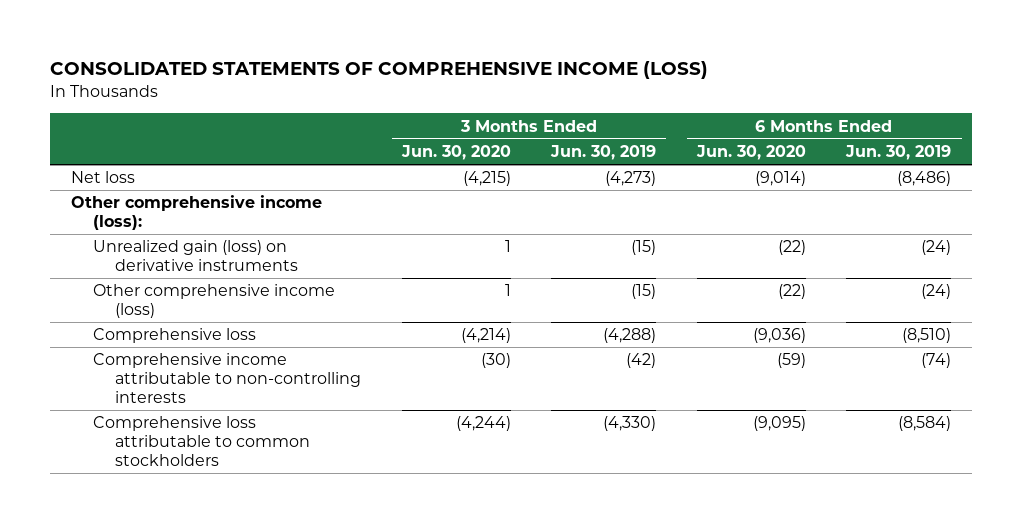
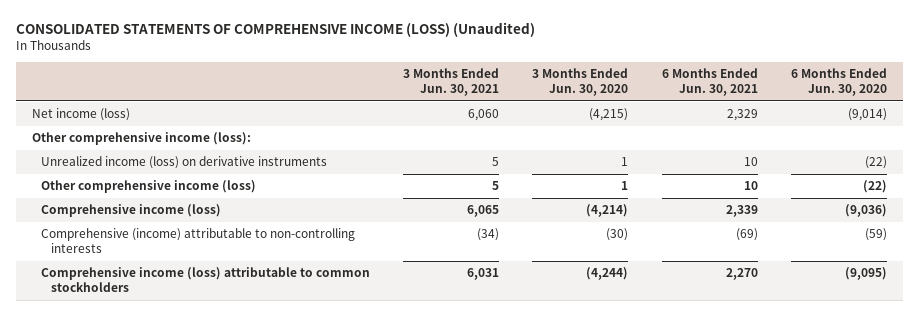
- CONSOLIDATED STATEMENTS OF COMPREHENSIVE INCOME (LOSS)
+ CONSOLIDATED STATEMENTS OF COMPREHENSIVE INCOME (LOSS) (Unaudited)
- | 3 Months Ended Jun. 30, 2020 | 3 Months Ended Jun. 30, 2019 | 6 Months Ended Jun. 30, 2020 | 6 Months Ended Jun. 30, 2019
+ | 3 Months Ended Jun. 30, 2021 | 3 Months Ended Jun. 30, 2020 | 6 Months Ended Jun. 30, 2021 | 6 Months Ended Jun. 30, 2020
- Net loss | (4,215) | (4,273) | (9,014) | (8,486)
+ Net income (loss) | 6,060 | (4,215) | 2,329 | (9,014)
- Unrealized gain (loss) on derivative instruments | 1 | (15) | (22) | (24)
+ Unrealized income (loss) on derivative instruments | 5 | 1 | 10 | (22)
- Comprehensive loss | (4,214) | (4,288) | (9,036) | (8,510)
- Comprehensive income attributable to non-controlling interests | (30) | (42) | (59) | (74)
- Comprehensive loss attributable to common stockholders | (4,244) | (4,330) | (9,095) | (8,584)
+ Comprehensive income (loss) | 6,065 | (4,214) | 2,339 | (9,036)
+ Comprehensive (income) attributable to non-controlling interests | (34) | (30) | (69) | (59)
+ Comprehensive income (loss) attributable to common stockholders | 6,031 | (4,244) | 2,270 | (9,095)

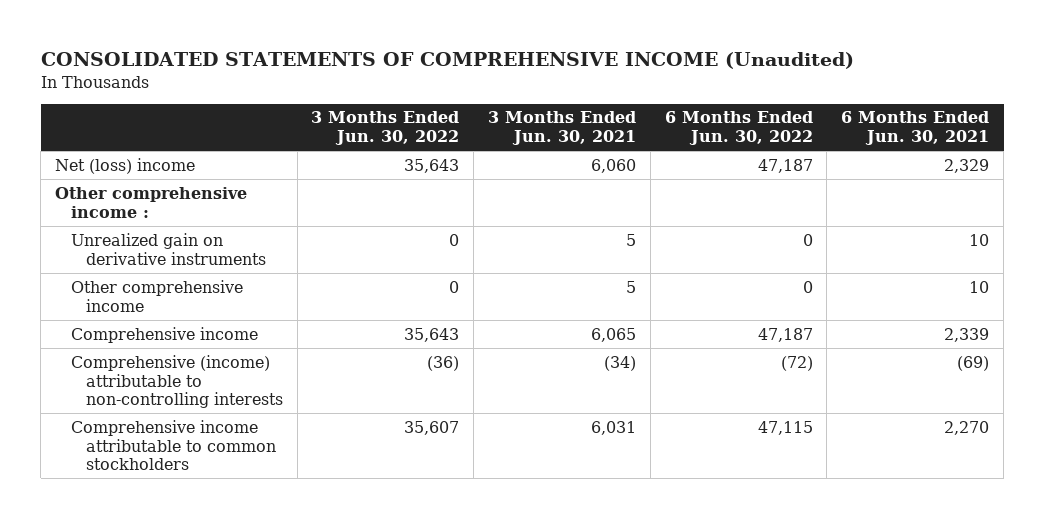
- CONSOLIDATED STATEMENTS OF COMPREHENSIVE INCOME (LOSS) (Unaudited)
+ CONSOLIDATED STATEMENTS OF COMPREHENSIVE INCOME (Unaudited)
- | 3 Months Ended Jun. 30, 2021 | 3 Months Ended Jun. 30, 2020 | 6 Months Ended Jun. 30, 2021 | 6 Months Ended Jun. 30, 2020
+ | 3 Months Ended Jun. 30, 2022 | 3 Months Ended Jun. 30, 2021 | 6 Months Ended Jun. 30, 2022 | 6 Months Ended Jun. 30, 2021
- Net income (loss) | 6,060 | (4,215) | 2,329 | (9,014)
- Other comprehensive income (loss):
- Unrealized income (loss) on derivative instruments | 5 | 1 | 10 | (22)
- Other comprehensive income (loss) | 5 | 1 | 10 | (22)
- Comprehensive income (loss) | 6,065 | (4,214) | 2,339 | (9,036)
+ Net (loss) income | 35,643 | 6,060 | 47,187 | 2,329
+ Other comprehensive income :
+ Unrealized gain on derivative instruments | 0 | 5 | 0 | 10
+ Other comprehensive income | 0 | 5 | 0 | 10
+ Comprehensive income | 35,643 | 6,065 | 47,187 | 2,339
- Comprehensive income (loss) attributable to common stockholders | 6,031 | (4,244) | 2,270 | (9,095)
+ Comprehensive income attributable to common stockholders | 35,607 | 6,031 | 47,115 | 2,270

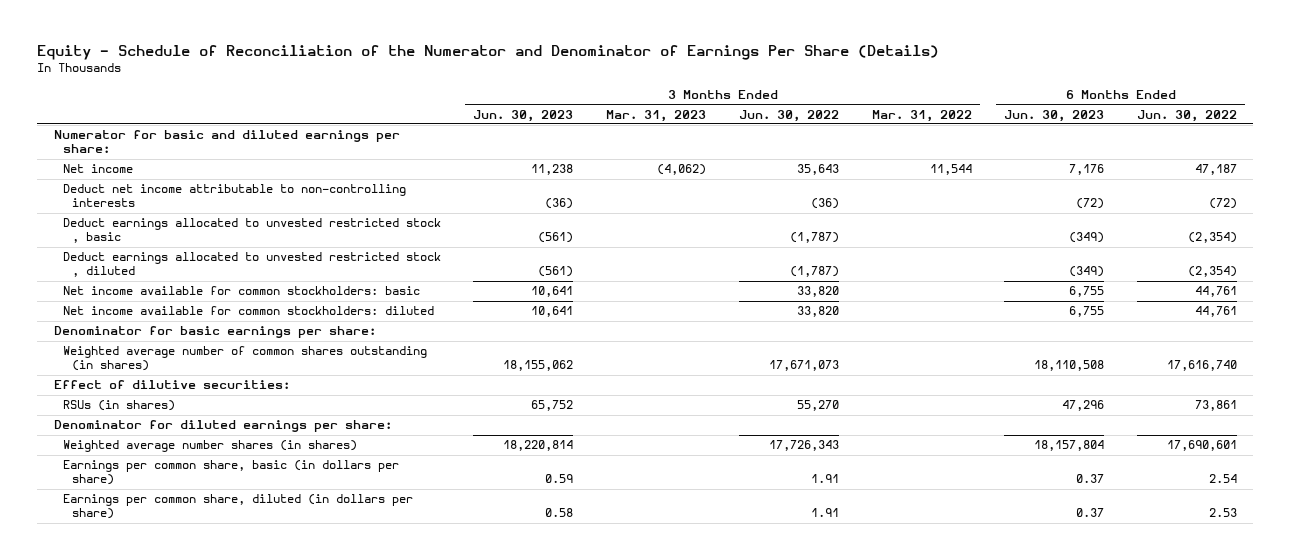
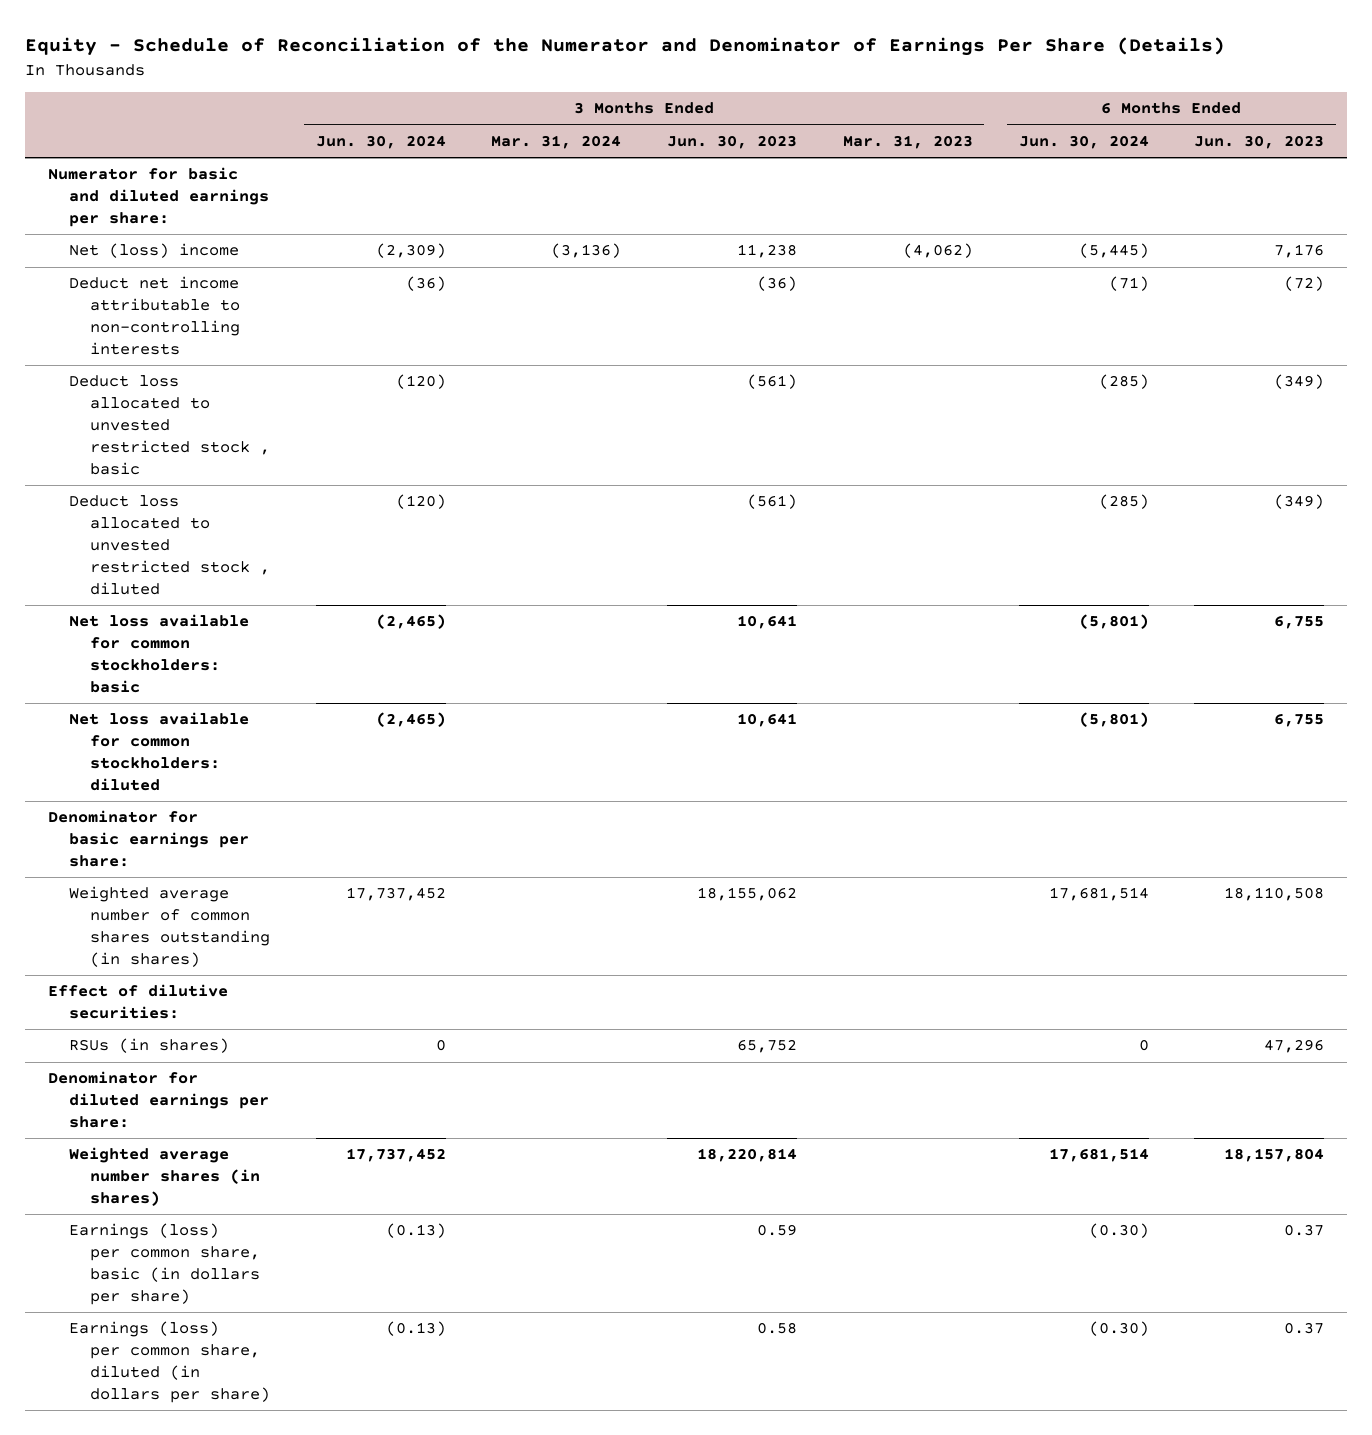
- | 3 Months Ended Jun. 30, 2023 | 3 Months Ended Mar. 31, 2023 | 3 Months Ended Jun. 30, 2022 | 3 Months Ended Mar. 31, 2022 | 6 Months Ended Jun. 30, 2023 | 6 Months Ended Jun. 30, 2022
+ | 3 Months Ended Jun. 30, 2024 | 3 Months Ended Mar. 31, 2024 | 3 Months Ended Jun. 30, 2023 | 3 Months Ended Mar. 31, 2023 | 6 Months Ended Jun. 30, 2024 | 6 Months Ended Jun. 30, 2023
- Net income | 11,238 | (4,062) | 35,643 | 11,544 | 7,176 | 47,187
+ Net (loss) income | (2,309) | (3,136) | 11,238 | (4,062) | (5,445) | 7,176
- Deduct earnings allocated to unvested restricted stock , basic | (561) | | (1,787) | | (349) | (2,354)
- Deduct earnings allocated to unvested restricted stock , diluted | (561) | | (1,787) | | (349) | (2,354)
- Net income available for common stockholders: basic | 10,641 | | 33,820 | | 6,755 | 44,761
- Net income available for common stockholders: diluted | 10,641 | | 33,820 | | 6,755 | 44,761
+ Deduct loss allocated to unvested restricted stock , basic | (120) | | (561) | | (285) | (349)
+ Deduct loss allocated to unvested restricted stock , diluted | (120) | | (561) | | (285) | (349)
+ Net loss available for common stockholders: basic | (2,465) | | 10,641 | | (5,801) | 6,755
+ Net loss available for common stockholders: diluted | (2,465) | | 10,641 | | (5,801) | 6,755
- Earnings per common share, basic (in dollars per share) | 0.59 | | 1.91 | | 0.37 | 2.54
- Earnings per common share, diluted (in dollars per share) | 0.58 | | 1.91 | | 0.37 | 2.53
+ Earnings (loss) per common share, basic (in dollars per share) | (0.13) | | 0.59 | | (0.30) | 0.37
+ Earnings (loss) per common share, diluted (in dollars per share) | (0.13) | | 0.58 | | (0.30) | 0.37

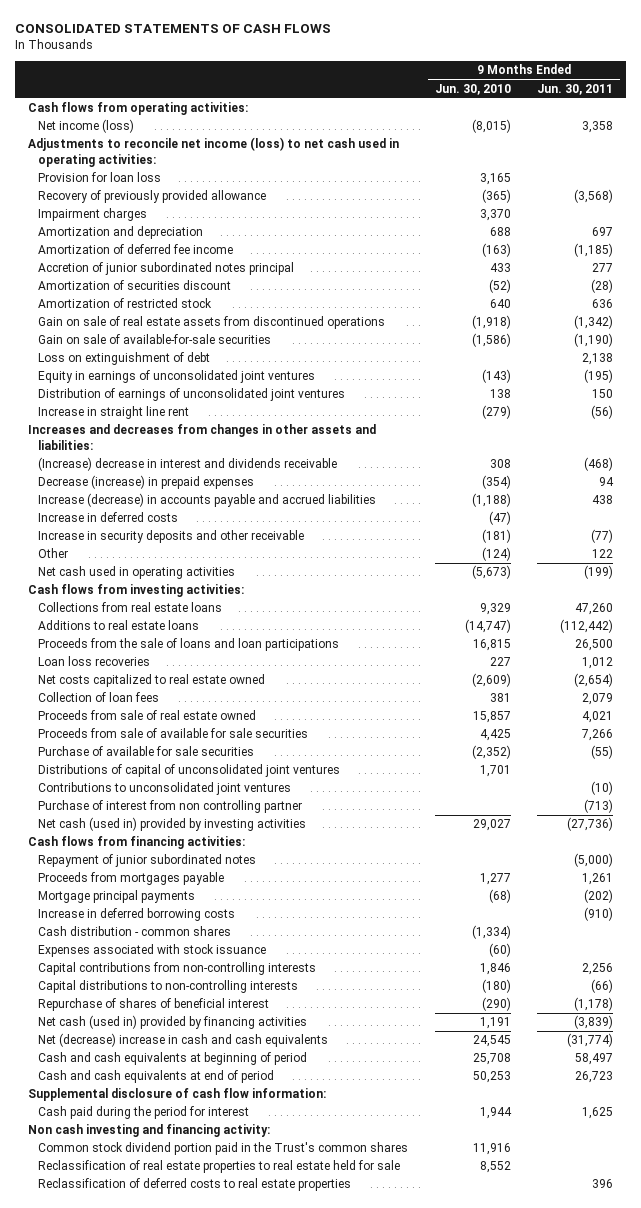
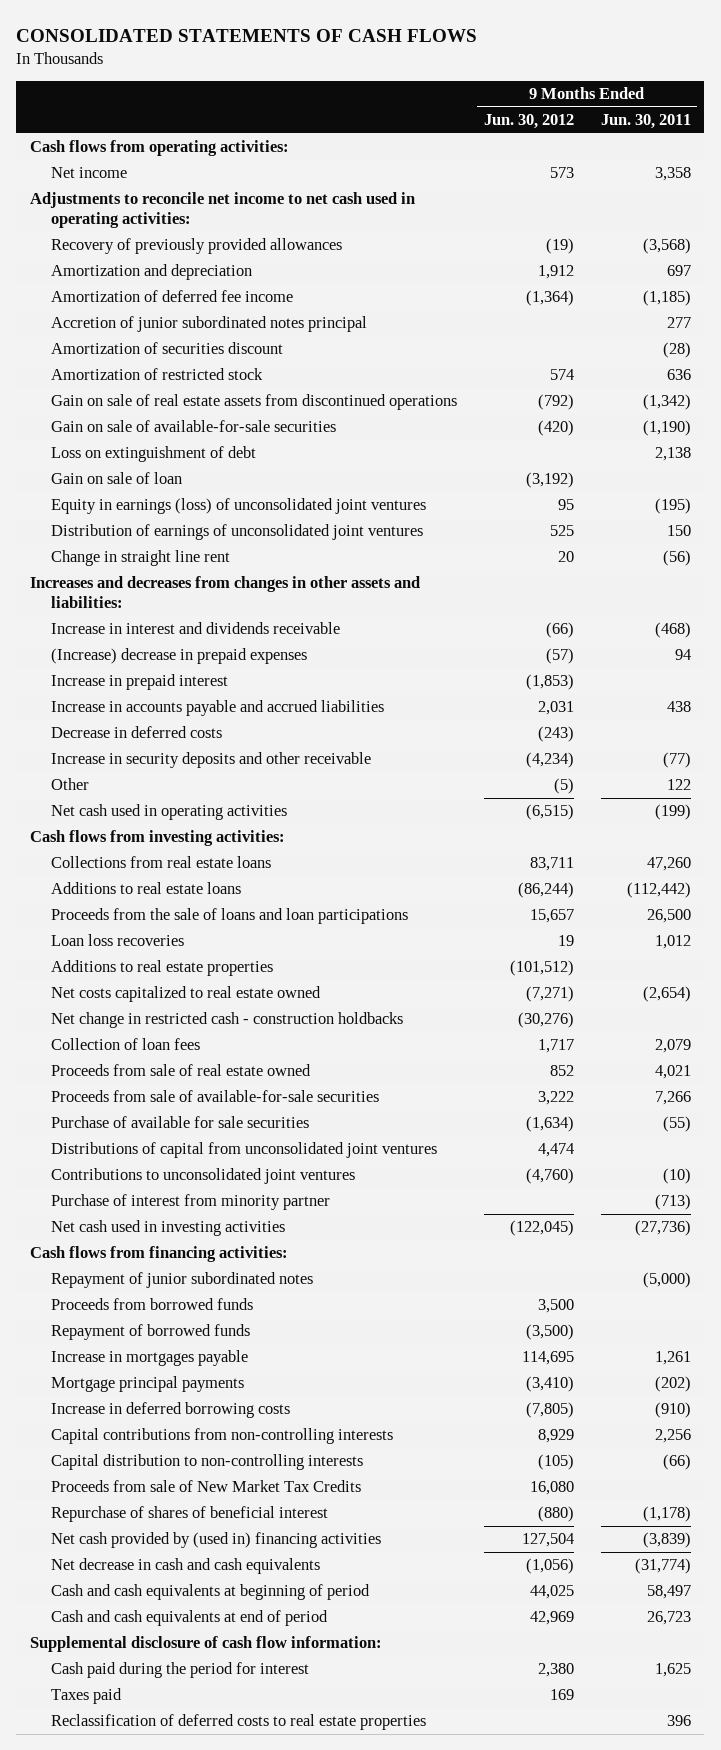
- | 9 Months Ended Jun. 30, 2010 | 9 Months Ended Jun. 30, 2011
+ | 9 Months Ended Jun. 30, 2012 | 9 Months Ended Jun. 30, 2011
- Net income (loss) | (8,015) | 3,358
- Adjustments to reconcile net income (loss) to net cash used in operating activities:
- Provision for loan loss | 3,165 |
- Recovery of previously provided allowance | (365) | (3,568)
- Impairment charges | 3,370 |
+ Net income | 573 | 3,358
+ Adjustments to reconcile net income to net cash used in operating activities:
+ Recovery of previously provided allowances | (19) | (3,568)
- Equity in earnings of unconsolidated joint ventures | (143) | (195)
+ Gain on sale of loan | (3,192) |
+ Equity in earnings (loss) of unconsolidated joint ventures | 95 | (195)
- Increase in straight line rent | (279) | (56)
+ Change in straight line rent | 20 | (56)
- (Increase) decrease in interest and dividends receivable | 308 | (468)
- Decrease (increase) in prepaid expenses | (354) | 94
- Increase (decrease) in accounts payable and accrued liabilities | (1,188) | 438
- Increase in deferred costs | (47) |
+ Increase in interest and dividends receivable | (66) | (468)
+ (Increase) decrease in prepaid expenses | (57) | 94
+ Increase in prepaid interest | (1,853) |
+ Increase in accounts payable and accrued liabilities | 2,031 | 438
+ Decrease in deferred costs | (243) |
+ Additions to real estate properties | (101,512) |
+ Net change in restricted cash - construction holdbacks | (30,276) |
- Proceeds from sale of available for sale securities | 4,425 | 7,266
+ Proceeds from sale of available-for-sale securities | 3,222 | 7,266
- Distributions of capital of unconsolidated joint ventures | 1,701 |
+ Distributions of capital from unconsolidated joint ventures | 4,474 |
- Purchase of interest from non controlling partner | | (713)
- Net cash (used in) provided by investing activities | 29,027 | (27,736)
+ Purchase of interest from minority partner | | (713)
+ Net cash used in investing activities | (122,045) | (27,736)
- Proceeds from mortgages payable | 1,277 | 1,261
+ Proceeds from borrowed funds | 3,500 |
+ Repayment of borrowed funds | (3,500) |
+ Increase in mortgages payable | 114,695 | 1,261
- Cash distribution - common shares | (1,334) |
- Expenses associated with stock issuance | (60) |
- Capital distributions to non-controlling interests | (180) | (66)
+ Capital distribution to non-controlling interests | (105) | (66)
+ Proceeds from sale of New Market Tax Credits | 16,080 |
- Net cash (used in) provided by financing activities | 1,191 | (3,839)
- Net (decrease) increase in cash and cash equivalents | 24,545 | (31,774)
+ Net cash provided by (used in) financing activities | 127,504 | (3,839)
+ Net decrease in cash and cash equivalents | (1,056) | (31,774)
- Non cash investing and financing activity:
- Common stock dividend portion paid in the Trust's common shares | 11,916 |
- Reclassification of real estate properties to real estate held for sale | 8,552 |
+ Taxes paid | 169 |

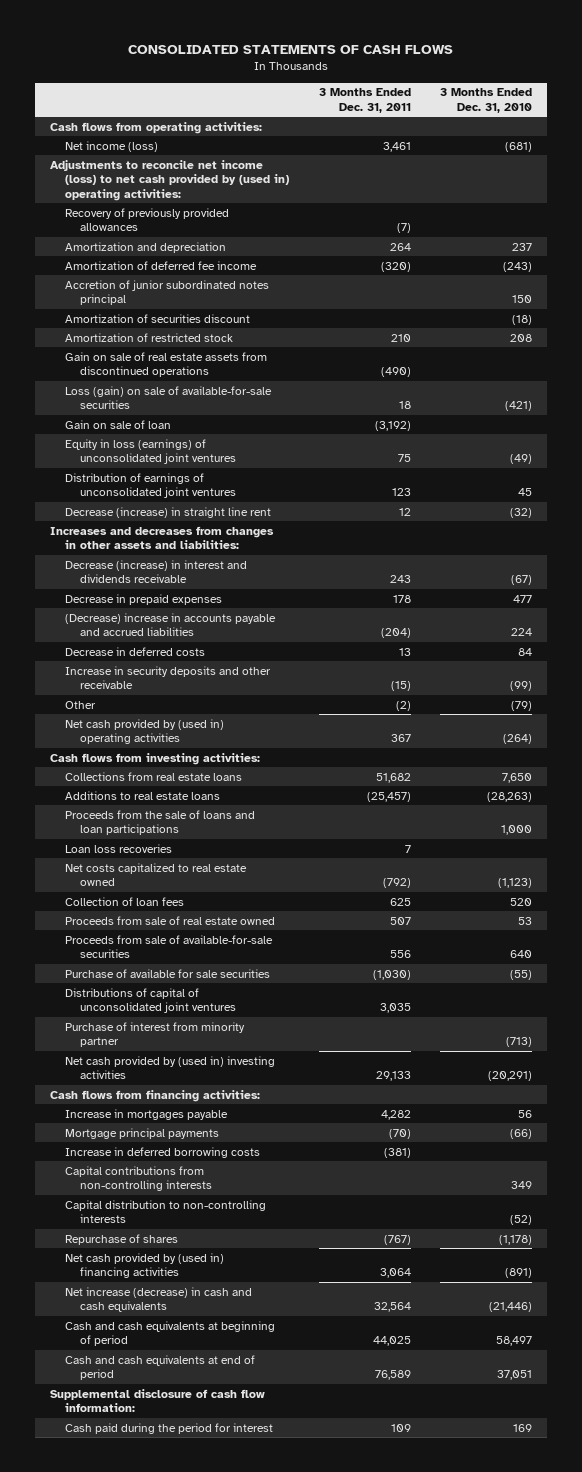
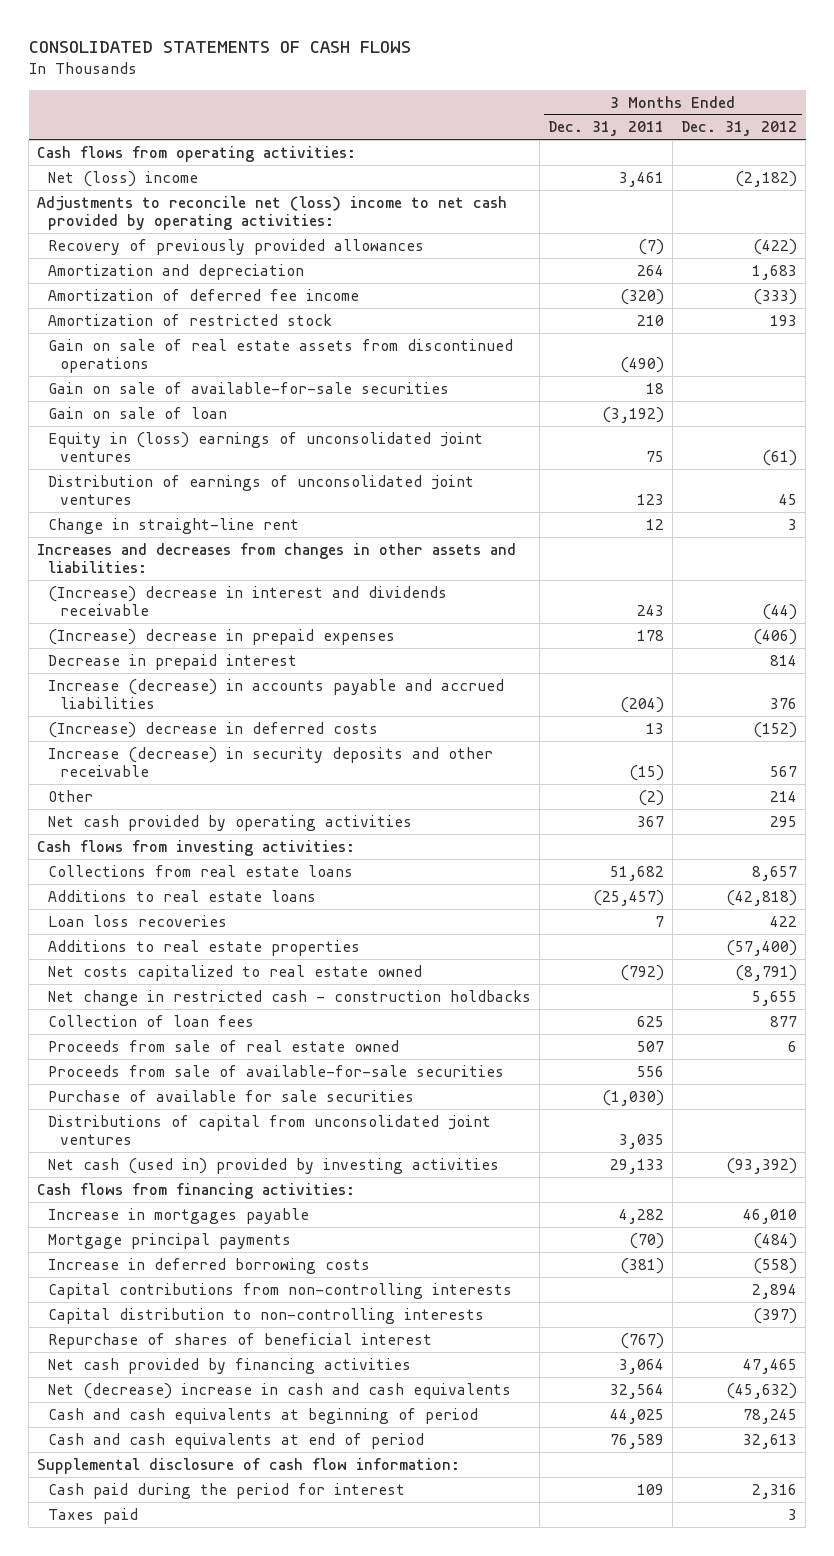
- | 3 Months Ended Dec. 31, 2011 | 3 Months Ended Dec. 31, 2010
+ | 3 Months Ended Dec. 31, 2011 | 3 Months Ended Dec. 31, 2012
- Net income (loss) | 3,461 | (681)
- Adjustments to reconcile net income (loss) to net cash provided by (used in) operating activities:
+ Net (loss) income | 3,461 | (2,182)
+ Adjustments to reconcile net (loss) income to net cash provided by operating activities:
- Accretion of junior subordinated notes principal | | 150
- Amortization of securities discount | | (18)
- Loss (gain) on sale of available-for-sale securities | 18 | (421)
+ Gain on sale of available-for-sale securities | 18 |
- Equity in loss (earnings) of unconsolidated joint ventures | 75 | (49)
+ Equity in (loss) earnings of unconsolidated joint ventures | 75 | (61)
- Decrease (increase) in straight line rent | 12 | (32)
+ Change in straight-line rent | 12 | 3
- Decrease (increase) in interest and dividends receivable | 243 | (67)
- Decrease in prepaid expenses | 178 | 477
- (Decrease) increase in accounts payable and accrued liabilities | (204) | 224
- Decrease in deferred costs | 13 | 84
- Increase in security deposits and other receivable | (15) | (99)
+ (Increase) decrease in interest and dividends receivable | 243 | (44)
+ (Increase) decrease in prepaid expenses | 178 | (406)
+ Decrease in prepaid interest | | 814
+ Increase (decrease) in accounts payable and accrued liabilities | (204) | 376
+ (Increase) decrease in deferred costs | 13 | (152)
+ Increase (decrease) in security deposits and other receivable | (15) | 567
- Net cash provided by (used in) operating activities | 367 | (264)
+ Net cash provided by operating activities | 367 | 295
- Proceeds from the sale of loans and loan participations | | 1,000
+ Additions to real estate properties | | (57,400)
+ Net change in restricted cash - construction holdbacks | | 5,655
- Distributions of capital of unconsolidated joint ventures | 3,035 |
- Purchase of interest from minority partner | | (713)
- Net cash provided by (used in) investing activities | 29,133 | (20,291)
+ Distributions of capital from unconsolidated joint ventures | 3,035 |
+ Net cash (used in) provided by investing activities | 29,133 | (93,392)
- Repurchase of shares | (767) | (1,178)
- Net cash provided by (used in) financing activities | 3,064 | (891)
- Net increase (decrease) in cash and cash equivalents | 32,564 | (21,446)
+ Repurchase of shares of beneficial interest | (767) |
+ Net cash provided by financing activities | 3,064 | 47,465
+ Net (decrease) increase in cash and cash equivalents | 32,564 | (45,632)
+ Taxes paid | | 3

